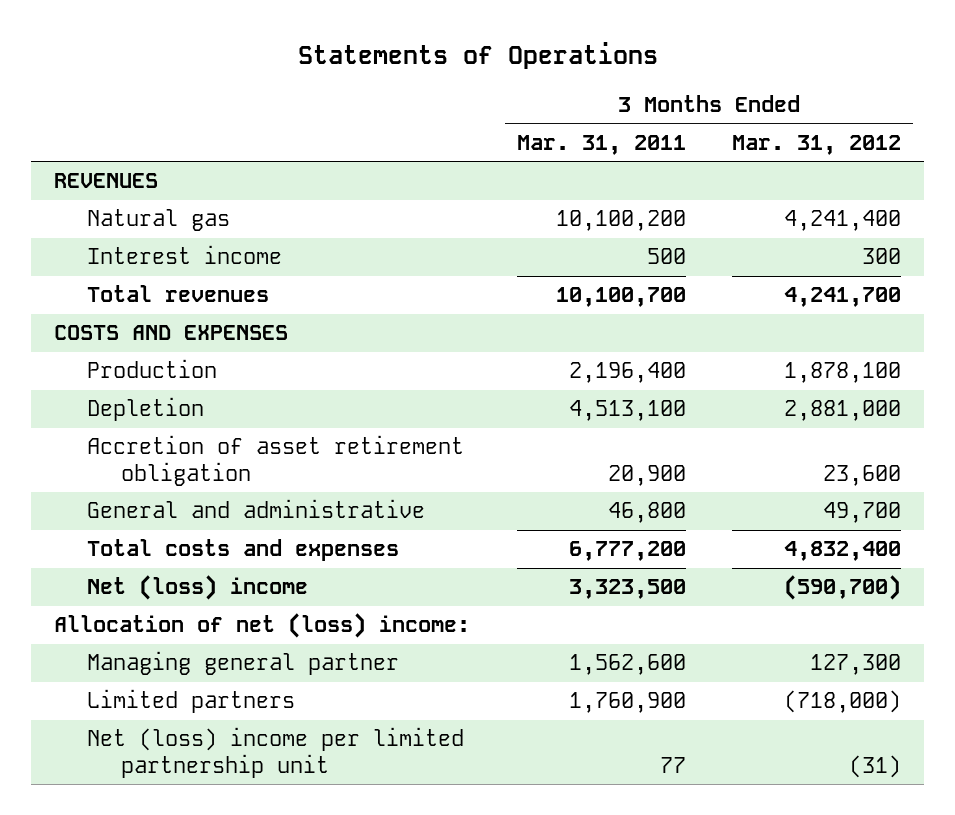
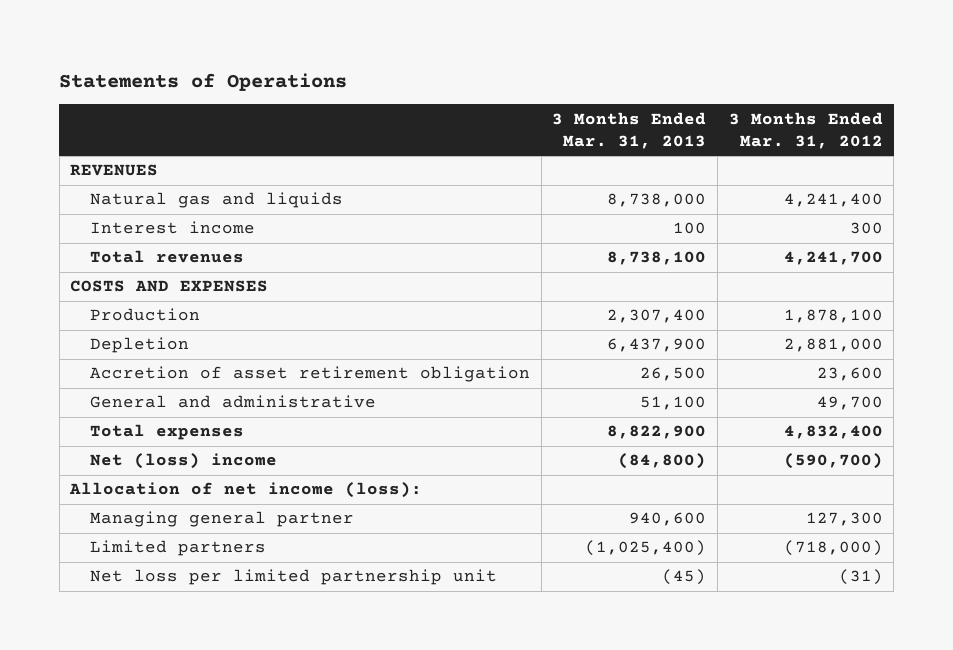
- | 3 Months Ended Mar. 31, 2011 | 3 Months Ended Mar. 31, 2012
+ | 3 Months Ended Mar. 31, 2013 | 3 Months Ended Mar. 31, 2012
- Natural gas | 10,100,200 | 4,241,400
+ Natural gas and liquids | 8,738,000 | 4,241,400
- Total costs and expenses | 6,777,200 | 4,832,400
+ Total expenses | 8,822,900 | 4,832,400
- Allocation of net (loss) income:
+ Allocation of net income (loss):
- Net (loss) income per limited partnership unit | 77 | (31)
+ Net loss per limited partnership unit | (45) | (31)

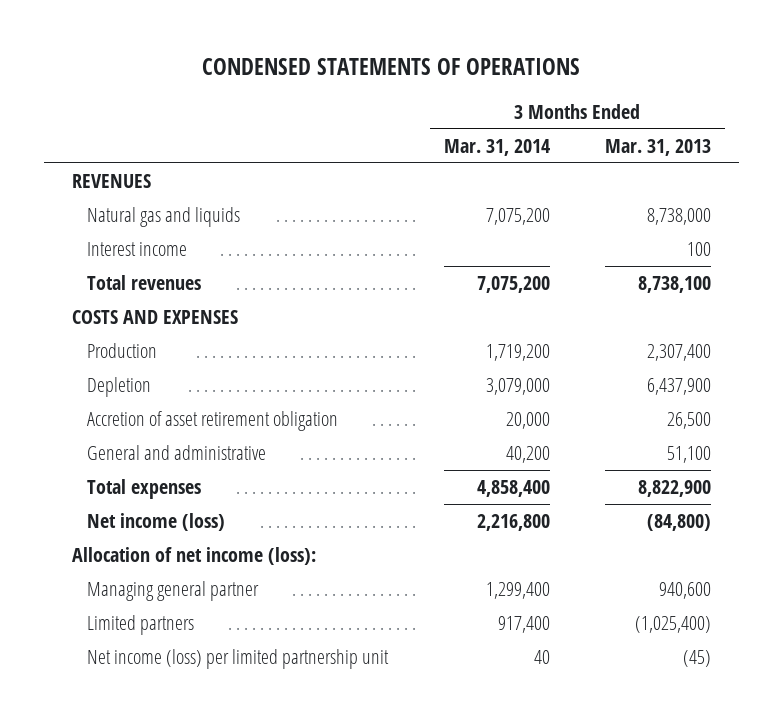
- Statements of Operations
+ CONDENSED STATEMENTS OF OPERATIONS
- | 3 Months Ended Mar. 31, 2013 | 3 Months Ended Mar. 31, 2012
+ | 3 Months Ended Mar. 31, 2014 | 3 Months Ended Mar. 31, 2013
- Net (loss) income | (84,800) | (590,700)
+ Net income (loss) | 2,216,800 | (84,800)
- Net loss per limited partnership unit | (45) | (31)
+ Net income (loss) per limited partnership unit | 40 | (45)

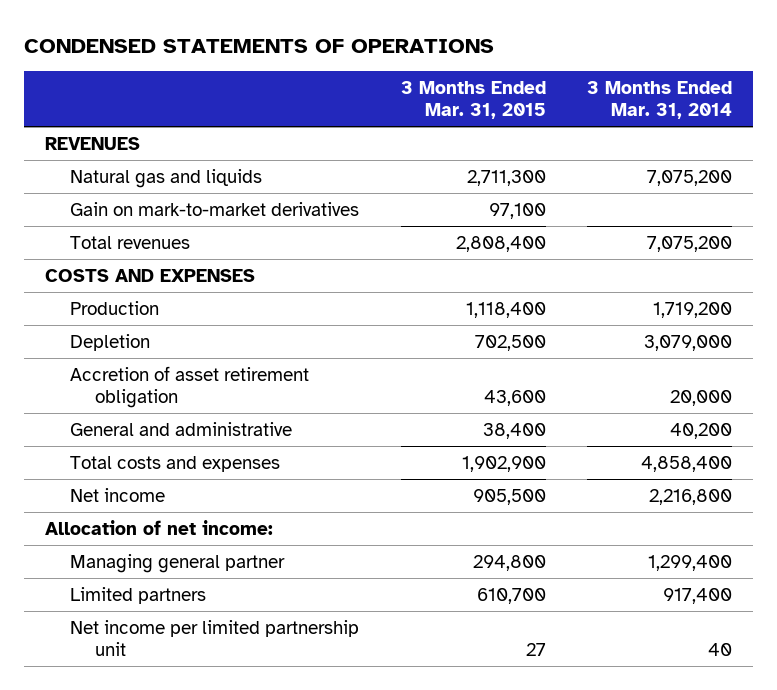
- | 3 Months Ended Mar. 31, 2014 | 3 Months Ended Mar. 31, 2013
+ | 3 Months Ended Mar. 31, 2015 | 3 Months Ended Mar. 31, 2014
- Interest income | | 100
+ Gain on mark-to-market derivatives | 97,100 |
- Total expenses | 4,858,400 | 8,822,900
- Net income (loss) | 2,216,800 | (84,800)
- Allocation of net income (loss):
+ Total costs and expenses | 1,902,900 | 4,858,400
+ Net income | 905,500 | 2,216,800
+ Allocation of net income:
- Net income (loss) per limited partnership unit | 40 | (45)
+ Net income per limited partnership unit | 27 | 40

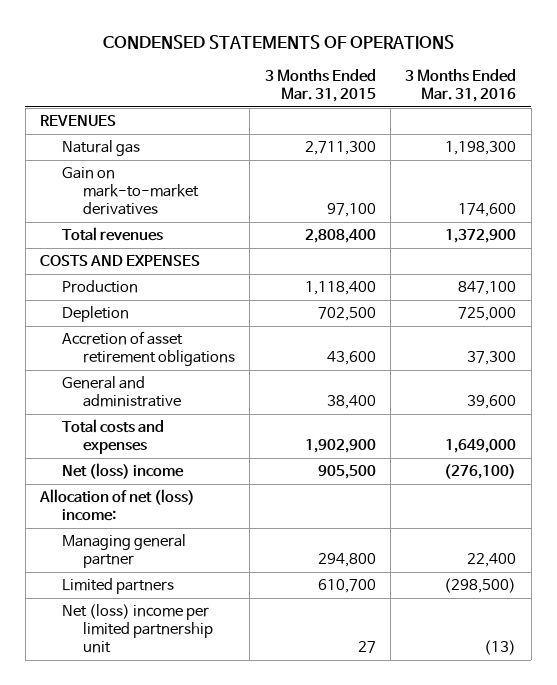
- | 3 Months Ended Mar. 31, 2015 | 3 Months Ended Mar. 31, 2014
+ | 3 Months Ended Mar. 31, 2015 | 3 Months Ended Mar. 31, 2016
- Natural gas and liquids | 2,711,300 | 7,075,200
+ Natural gas | 2,711,300 | 1,198,300
- Accretion of asset retirement obligation | 43,600 | 20,000
+ Accretion of asset retirement obligations | 43,600 | 37,300
- Net income | 905,500 | 2,216,800
- Allocation of net income:
+ Net (loss) income | 905,500 | (276,100)
+ Allocation of net (loss) income:
- Net income per limited partnership unit | 27 | 40
+ Net (loss) income per limited partnership unit | 27 | (13)

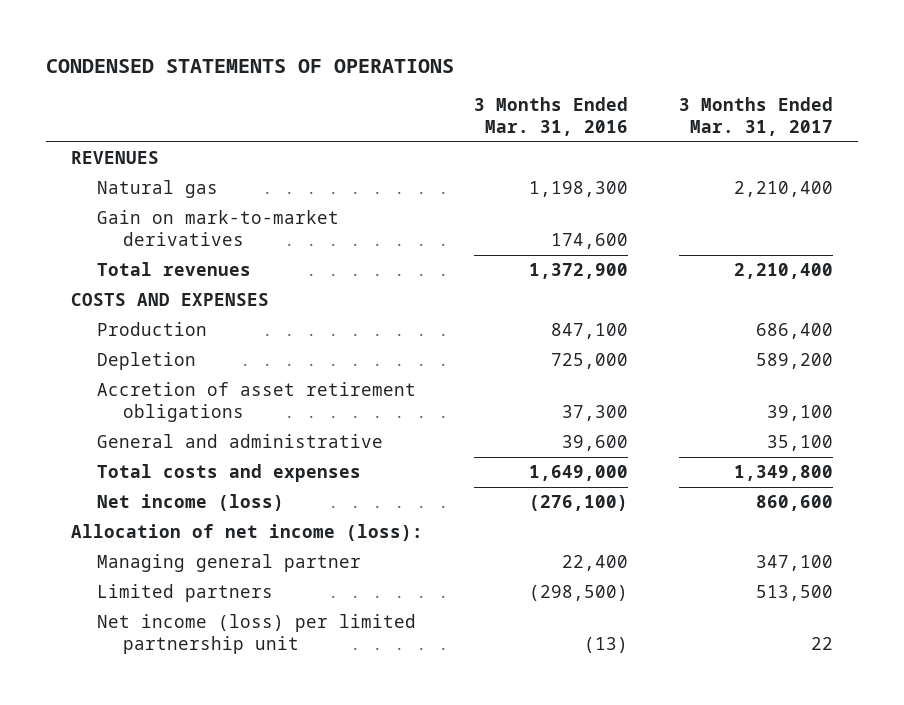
- | 3 Months Ended Mar. 31, 2015 | 3 Months Ended Mar. 31, 2016
+ | 3 Months Ended Mar. 31, 2016 | 3 Months Ended Mar. 31, 2017
- Net (loss) income | 905,500 | (276,100)
- Allocation of net (loss) income:
+ Net income (loss) | (276,100) | 860,600
+ Allocation of net income (loss):
- Net (loss) income per limited partnership unit | 27 | (13)
+ Net income (loss) per limited partnership unit | (13) | 22

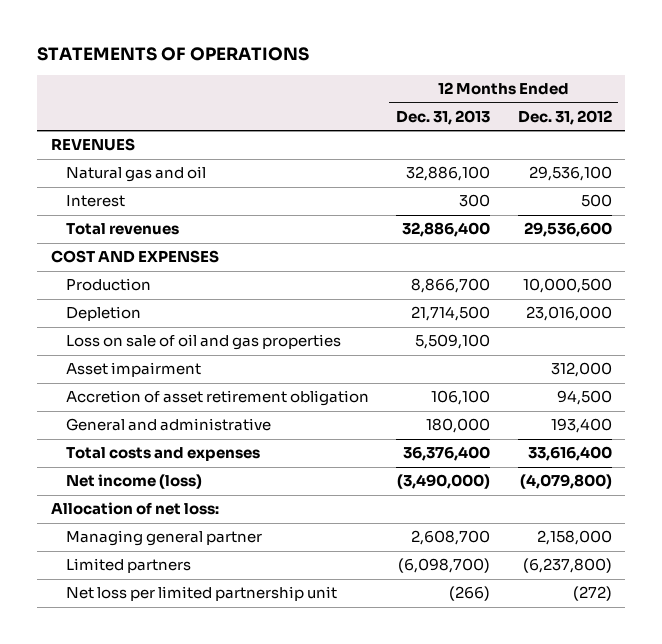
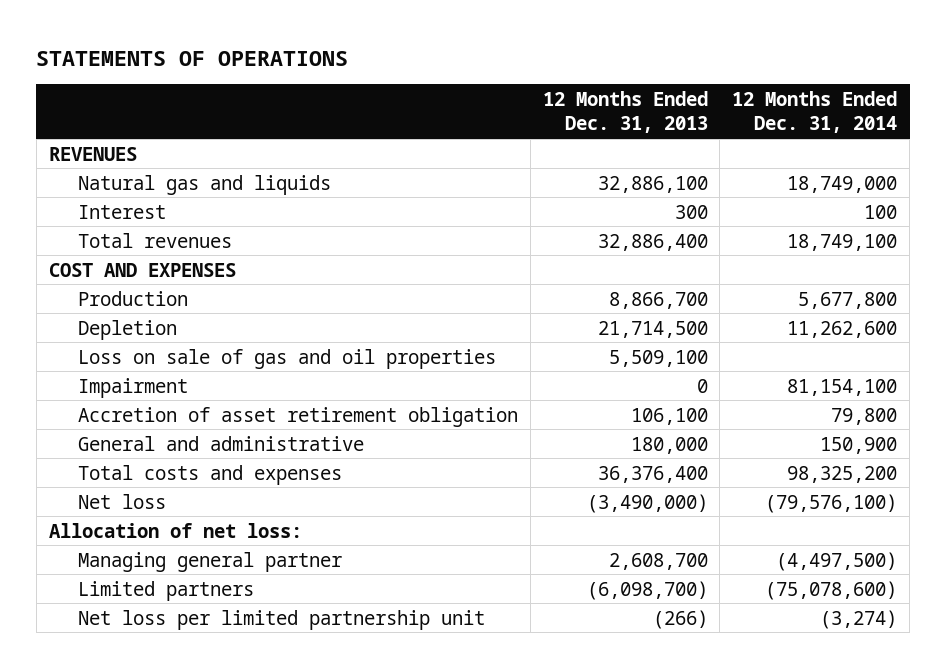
- | 12 Months Ended Dec. 31, 2013 | 12 Months Ended Dec. 31, 2012
+ | 12 Months Ended Dec. 31, 2013 | 12 Months Ended Dec. 31, 2014
- Natural gas and oil | 32,886,100 | 29,536,100
+ Natural gas and liquids | 32,886,100 | 18,749,000
- Loss on sale of oil and gas properties | 5,509,100 |
- Asset impairment | | 312,000
+ Loss on sale of gas and oil properties | 5,509,100 |
+ Impairment | 0 | 81,154,100
- Net income (loss) | (3,490,000) | (4,079,800)
+ Net loss | (3,490,000) | (79,576,100)

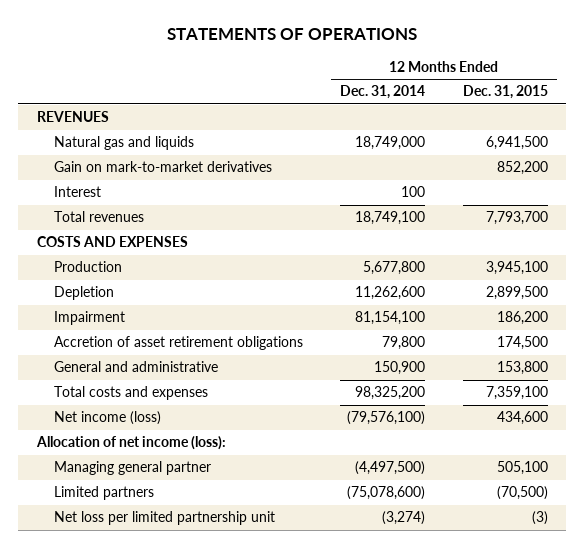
- | 12 Months Ended Dec. 31, 2013 | 12 Months Ended Dec. 31, 2014
+ | 12 Months Ended Dec. 31, 2014 | 12 Months Ended Dec. 31, 2015
+ Gain on mark-to-market derivatives | | 852,200
- COST AND EXPENSES
+ COSTS AND EXPENSES
- Loss on sale of gas and oil properties | 5,509,100 |
- Accretion of asset retirement obligation | 106,100 | 79,800
+ Accretion of asset retirement obligations | 79,800 | 174,500
- Net loss | (3,490,000) | (79,576,100)
- Allocation of net loss:
+ Net income (loss) | (79,576,100) | 434,600
+ Allocation of net income (loss):

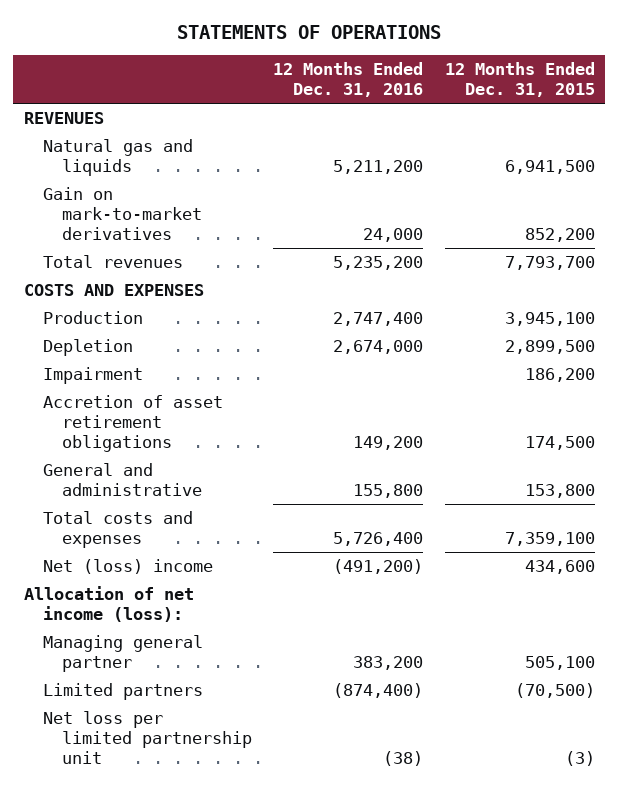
- | 12 Months Ended Dec. 31, 2014 | 12 Months Ended Dec. 31, 2015
+ | 12 Months Ended Dec. 31, 2016 | 12 Months Ended Dec. 31, 2015
- Interest | 100 |
- Net income (loss) | (79,576,100) | 434,600
+ Net (loss) income | (491,200) | 434,600

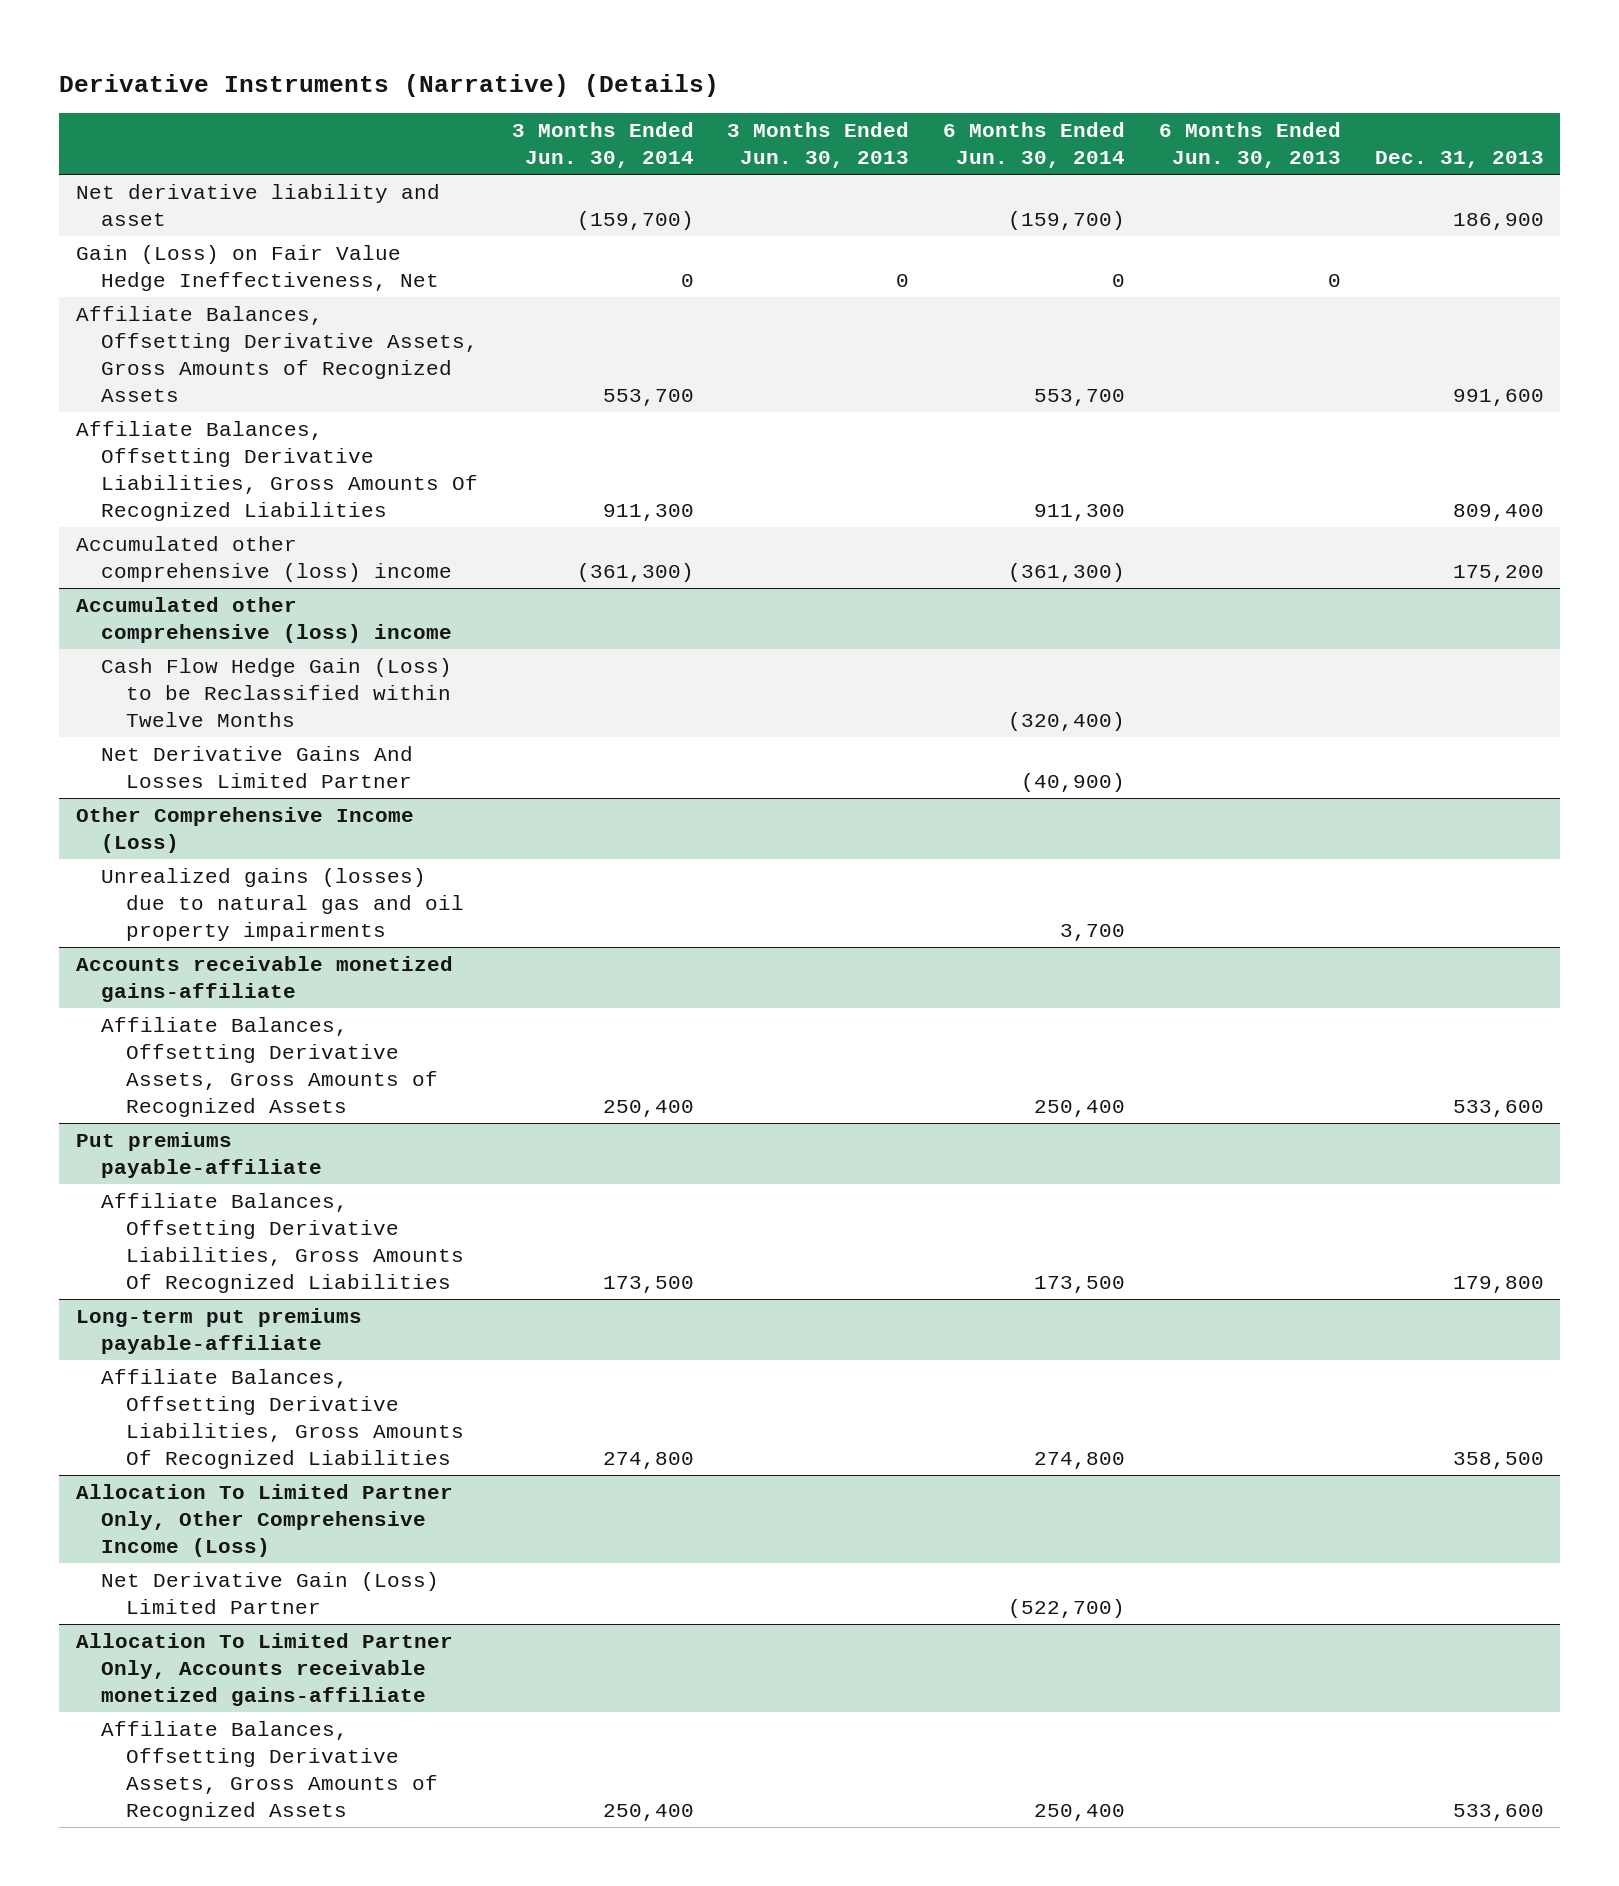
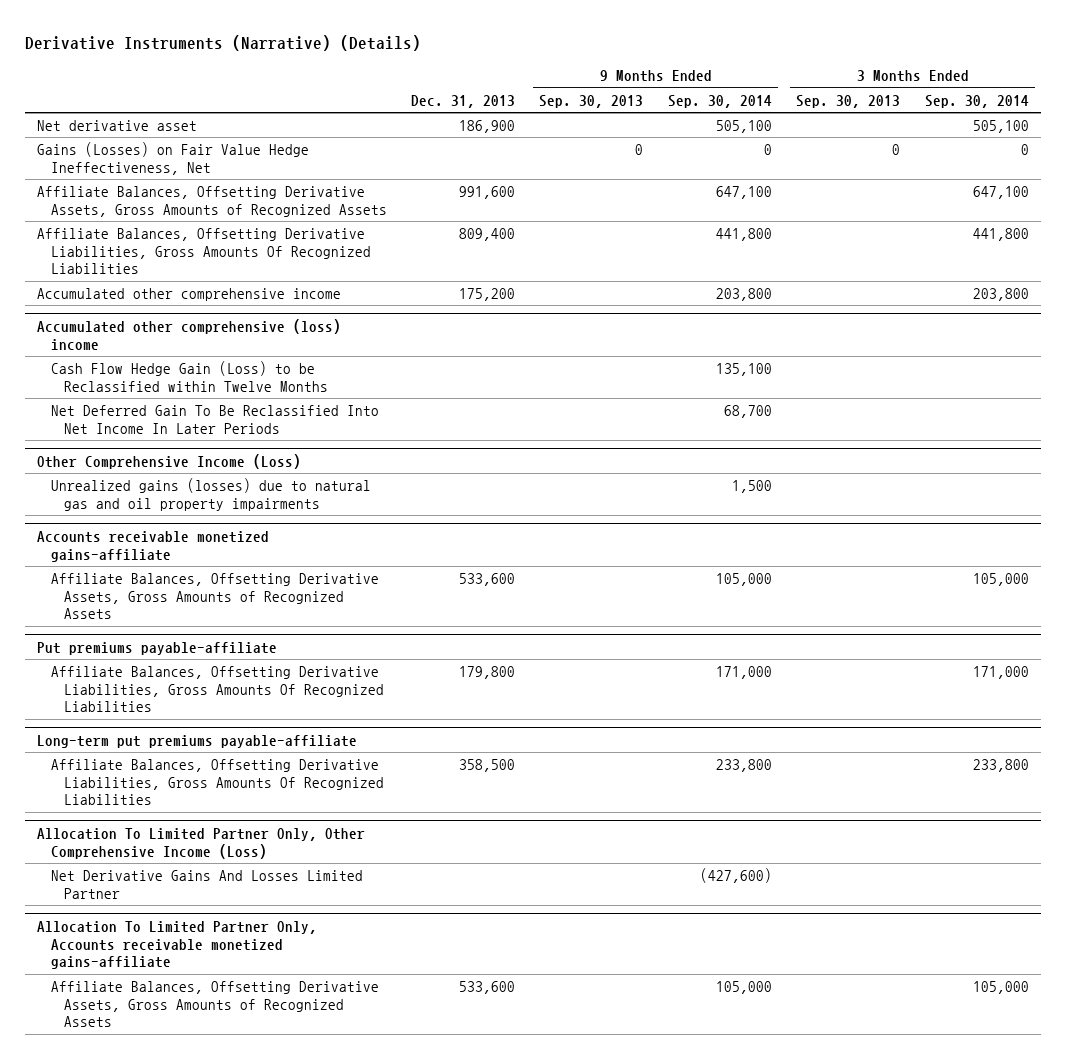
- | 3 Months Ended Jun. 30, 2014 | 3 Months Ended Jun. 30, 2013 | 6 Months Ended Jun. 30, 2014 | 6 Months Ended Jun. 30, 2013 | Dec. 31, 2013
+ | Dec. 31, 2013 | 9 Months Ended Sep. 30, 2013 | 9 Months Ended Sep. 30, 2014 | 3 Months Ended Sep. 30, 2013 | 3 Months Ended Sep. 30, 2014
- Net derivative liability and asset | (159,700) | | (159,700) | | 186,900
- Gain (Loss) on Fair Value Hedge Ineffectiveness, Net | 0 | 0 | 0 | 0 |
+ Net derivative asset | 186,900 | | 505,100 | | 505,100
+ Gains (Losses) on Fair Value Hedge Ineffectiveness, Net | | 0 | 0 | 0 | 0
- Accumulated other comprehensive (loss) income | (361,300) | | (361,300) | | 175,200
+ Accumulated other comprehensive income | 175,200 | | 203,800 | | 203,800
@ Accumulated other comprehensive (loss) income
- Net Derivative Gains And Losses Limited Partner | | | (40,900) | |
+ Net Deferred Gain To Be Reclassified Into Net Income In Later Periods | | | 68,700 | |
@ Allocation To Limited Partner Only, Other Comprehensive Income (Loss)
- Net Derivative Gain (Loss) Limited Partner | | | (522,700) | |
+ Net Derivative Gains And Losses Limited Partner | | | (427,600) | |

